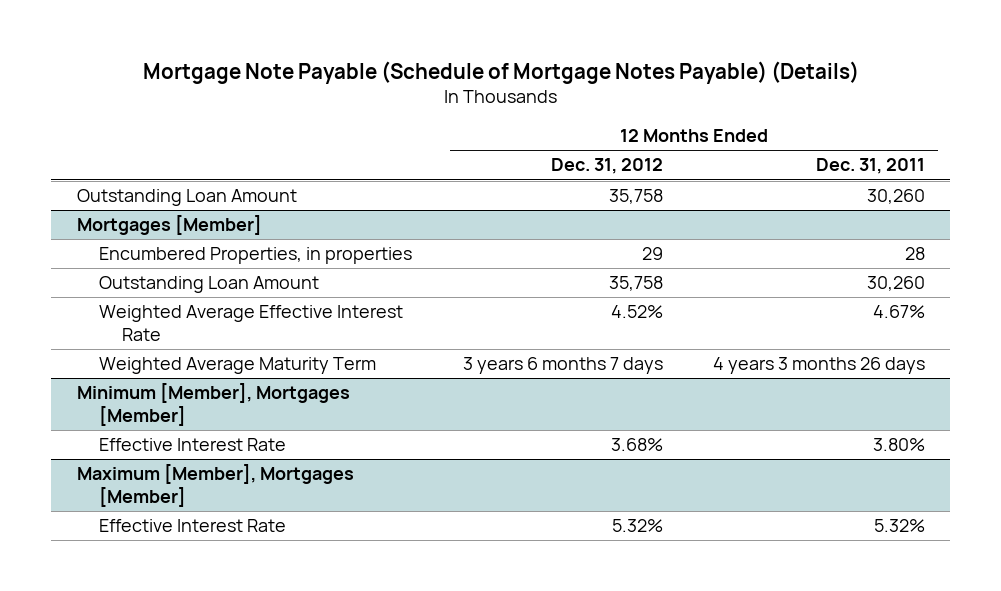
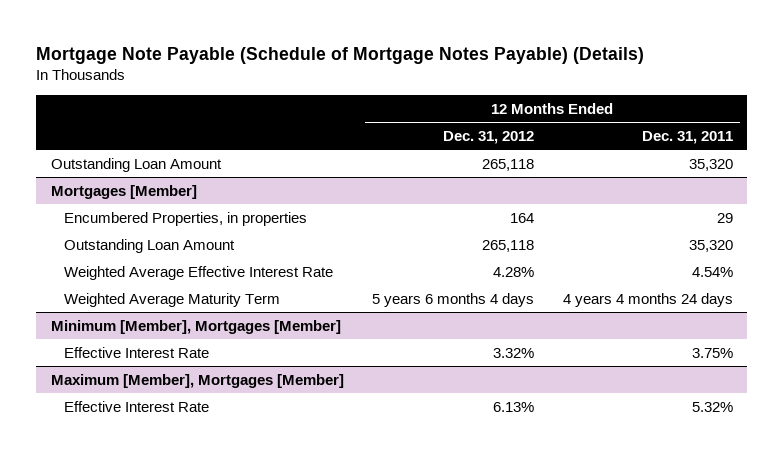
- Outstanding Loan Amount | 35,758 | 30,260
+ Outstanding Loan Amount | 265,118 | 35,320
@ Mortgages [Member]
- Encumbered Properties, in properties | 29 | 28
- Outstanding Loan Amount | 35,758 | 30,260
- Weighted Average Effective Interest Rate | 4.52% | 4.67%
- Weighted Average Maturity Term | 3 years 6 months 7 days | 4 years 3 months 26 days
+ Encumbered Properties, in properties | 164 | 29
+ Outstanding Loan Amount | 265,118 | 35,320
+ Weighted Average Effective Interest Rate | 4.28% | 4.54%
+ Weighted Average Maturity Term | 5 years 6 months 4 days | 4 years 4 months 24 days
@ Minimum [Member], Mortgages [Member]
- Effective Interest Rate | 3.68% | 3.80%
+ Effective Interest Rate | 3.32% | 3.75%
@ Maximum [Member], Mortgages [Member]
- Effective Interest Rate | 5.32% | 5.32%
+ Effective Interest Rate | 6.13% | 5.32%

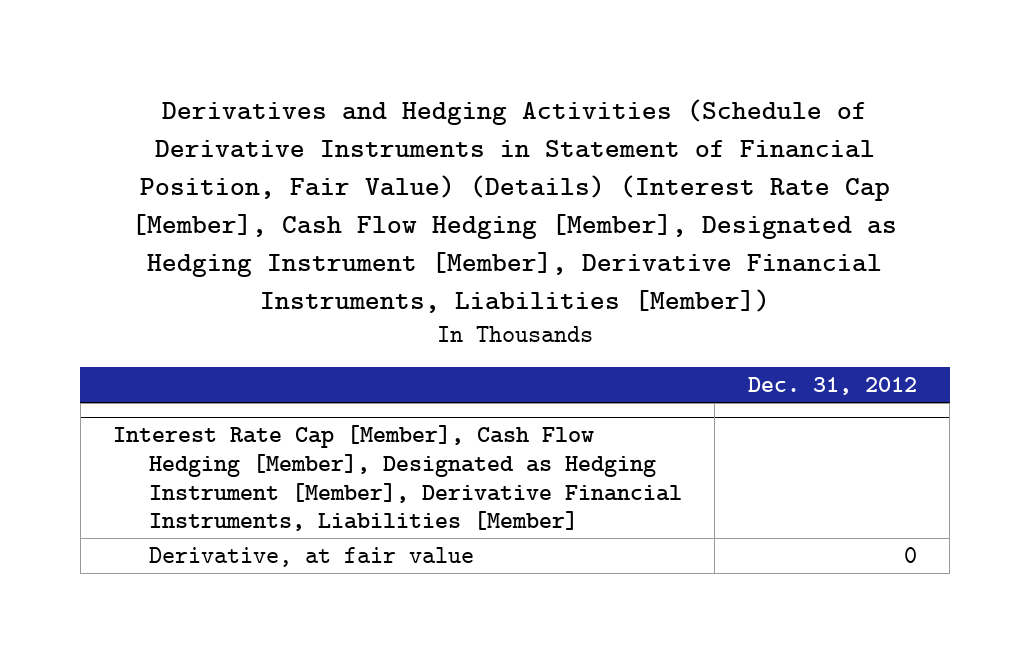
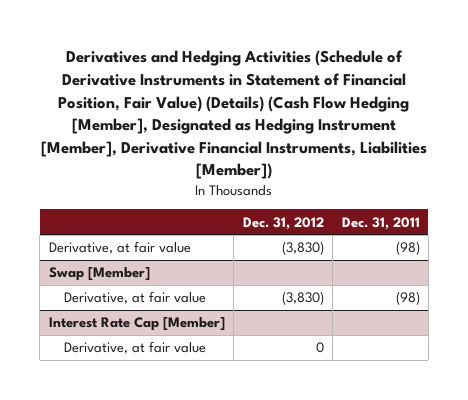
- Derivatives and Hedging Activities (Schedule of Derivative Instruments in Statement of Financial Position, Fair Value) (Details) (Interest Rate Cap [Member], Cash Flow Hedging [Member], Designated as Hedging Instrument [Member], Derivative Financial Instruments, Liabilities [Member])
+ Derivatives and Hedging Activities (Schedule of Derivative Instruments in Statement of Financial Position, Fair Value) (Details) (Cash Flow Hedging [Member], Designated as Hedging Instrument [Member], Derivative Financial Instruments, Liabilities [Member])
- | Dec. 31, 2012
+ | Dec. 31, 2012 | Dec. 31, 2011
- Interest Rate Cap [Member], Cash Flow Hedging [Member], Designated as Hedging Instrument [Member], Derivative Financial Instruments, Liabilities [Member]
+ Derivative, at fair value | (3,830) | (98)
+ Swap [Member]
+ Derivative, at fair value | (3,830) | (98)
+ Interest Rate Cap [Member]

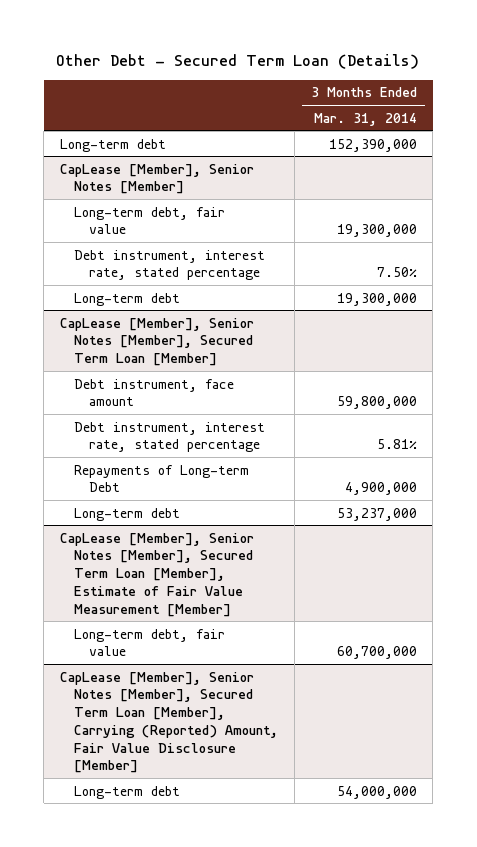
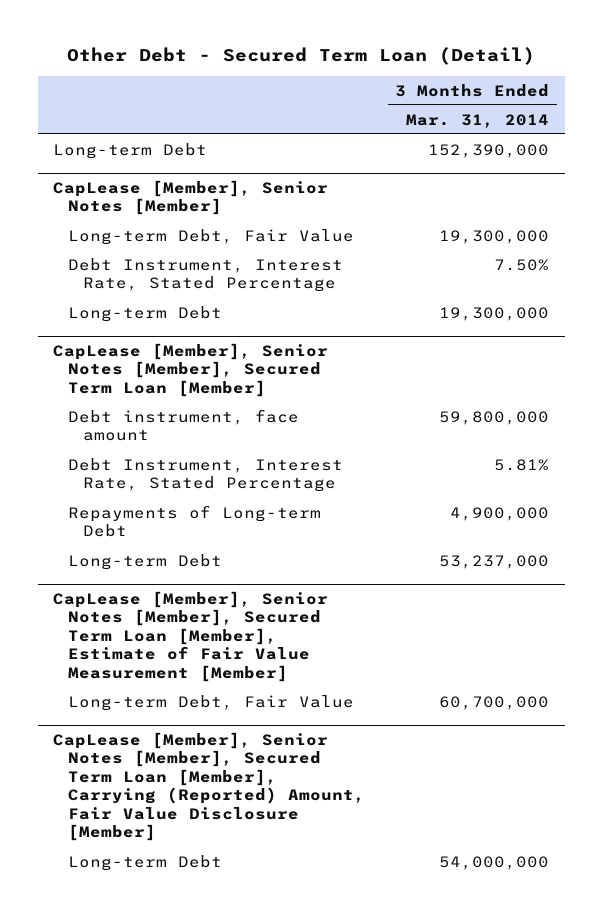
- Other Debt - Secured Term Loan (Details)
+ Other Debt - Secured Term Loan (Detail)
- Long-term debt | 152,390,000
+ Long-term Debt | 152,390,000
@ CapLease [Member], Senior Notes [Member]
- Long-term debt, fair value | 19,300,000
- Debt instrument, interest rate, stated percentage | 7.50%
- Long-term debt | 19,300,000
+ Long-term Debt, Fair Value | 19,300,000
+ Debt Instrument, Interest Rate, Stated Percentage | 7.50%
+ Long-term Debt | 19,300,000
@ CapLease [Member], Senior Notes [Member], Secured Term Loan [Member]
- Debt instrument, interest rate, stated percentage | 5.81%
+ Debt Instrument, Interest Rate, Stated Percentage | 5.81%
- Long-term debt | 53,237,000
+ Long-term Debt | 53,237,000
@ CapLease [Member], Senior Notes [Member], Secured Term Loan [Member], Estimate of Fair Value Measurement [Member]
- Long-term debt, fair value | 60,700,000
+ Long-term Debt, Fair Value | 60,700,000
@ CapLease [Member], Senior Notes [Member], Secured Term Loan [Member], Carrying (Reported) Amount, Fair Value Disclosure [Member]
- Long-term debt | 54,000,000
+ Long-term Debt | 54,000,000

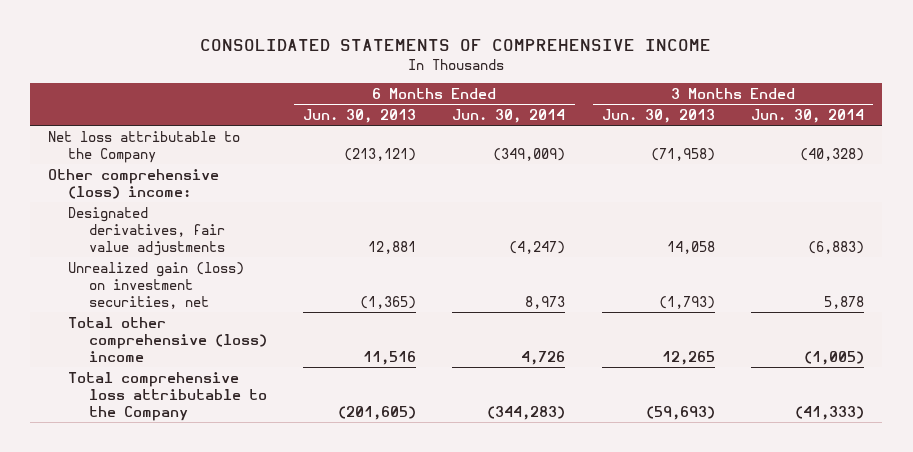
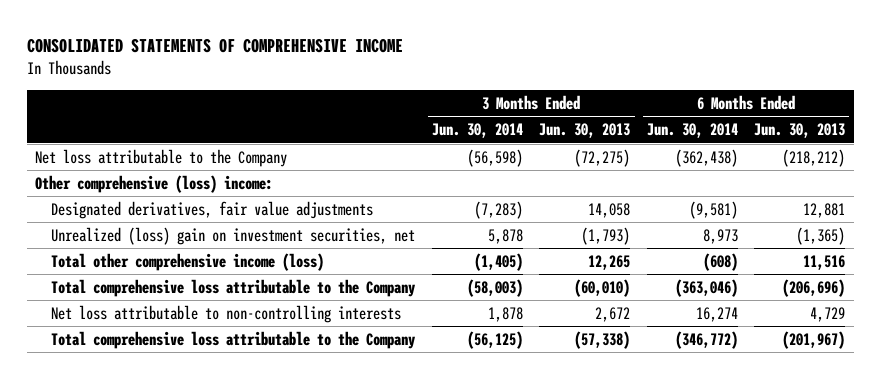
- | 6 Months Ended Jun. 30, 2013 | 6 Months Ended Jun. 30, 2014 | 3 Months Ended Jun. 30, 2013 | 3 Months Ended Jun. 30, 2014
+ | 3 Months Ended Jun. 30, 2014 | 3 Months Ended Jun. 30, 2013 | 6 Months Ended Jun. 30, 2014 | 6 Months Ended Jun. 30, 2013
- Net loss attributable to the Company | (213,121) | (349,009) | (71,958) | (40,328)
+ Net loss attributable to the Company | (56,598) | (72,275) | (362,438) | (218,212)
- Designated derivatives, fair value adjustments | 12,881 | (4,247) | 14,058 | (6,883)
- Unrealized gain (loss) on investment securities, net | (1,365) | 8,973 | (1,793) | 5,878
- Total other comprehensive (loss) income | 11,516 | 4,726 | 12,265 | (1,005)
- Total comprehensive loss attributable to the Company | (201,605) | (344,283) | (59,693) | (41,333)
+ Designated derivatives, fair value adjustments | (7,283) | 14,058 | (9,581) | 12,881
+ Unrealized (loss) gain on investment securities, net | 5,878 | (1,793) | 8,973 | (1,365)
+ Total other comprehensive income (loss) | (1,405) | 12,265 | (608) | 11,516
+ Total comprehensive loss attributable to the Company | (58,003) | (60,010) | (363,046) | (206,696)
+ Net loss attributable to non-controlling interests | 1,878 | 2,672 | 16,274 | 4,729
+ Total comprehensive loss attributable to the Company | (56,125) | (57,338) | (346,772) | (201,967)

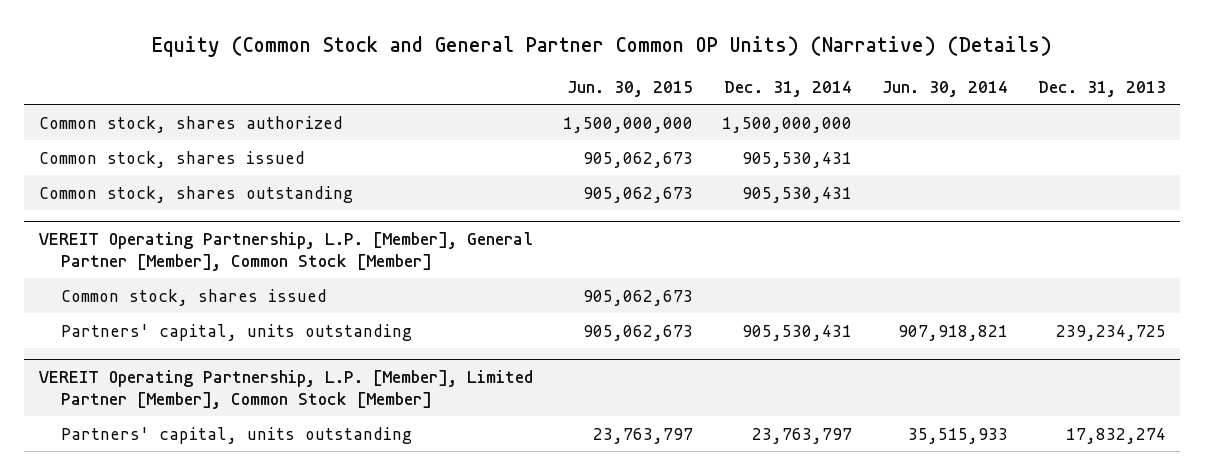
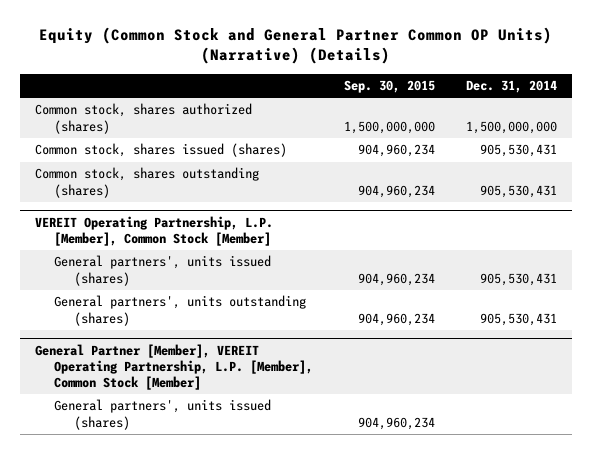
- | Jun. 30, 2015 | Dec. 31, 2014 | Jun. 30, 2014 | Dec. 31, 2013
+ | Sep. 30, 2015 | Dec. 31, 2014
- Common stock, shares authorized | 1,500,000,000 | 1,500,000,000 | |
- Common stock, shares issued | 905,062,673 | 905,530,431 | |
- Common stock, shares outstanding | 905,062,673 | 905,530,431 | |
- VEREIT Operating Partnership, L.P. [Member], General Partner [Member], Common Stock [Member]
- Common stock, shares issued | 905,062,673 | | |
- Partners' capital, units outstanding | 905,062,673 | 905,530,431 | 907,918,821 | 239,234,725
- VEREIT Operating Partnership, L.P. [Member], Limited Partner [Member], Common Stock [Member]
- Partners' capital, units outstanding | 23,763,797 | 23,763,797 | 35,515,933 | 17,832,274
+ Common stock, shares authorized (shares) | 1,500,000,000 | 1,500,000,000
+ Common stock, shares issued (shares) | 904,960,234 | 905,530,431
+ Common stock, shares outstanding (shares) | 904,960,234 | 905,530,431
+ VEREIT Operating Partnership, L.P. [Member], Common Stock [Member]
+ General partners', units issued (shares) | 904,960,234 | 905,530,431
+ General partners', units outstanding (shares) | 904,960,234 | 905,530,431
+ General Partner [Member], VEREIT Operating Partnership, L.P. [Member], Common Stock [Member]
+ General partners', units issued (shares) | 904,960,234 |

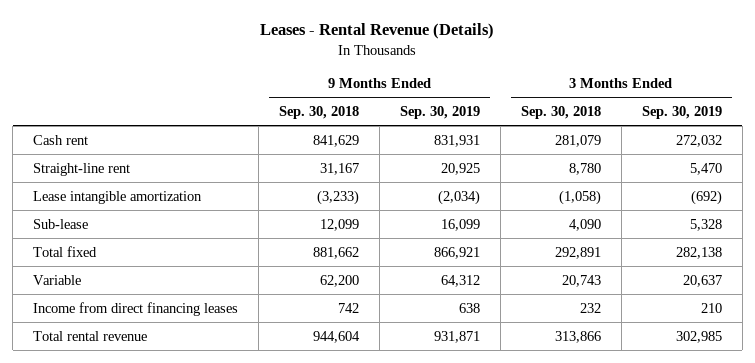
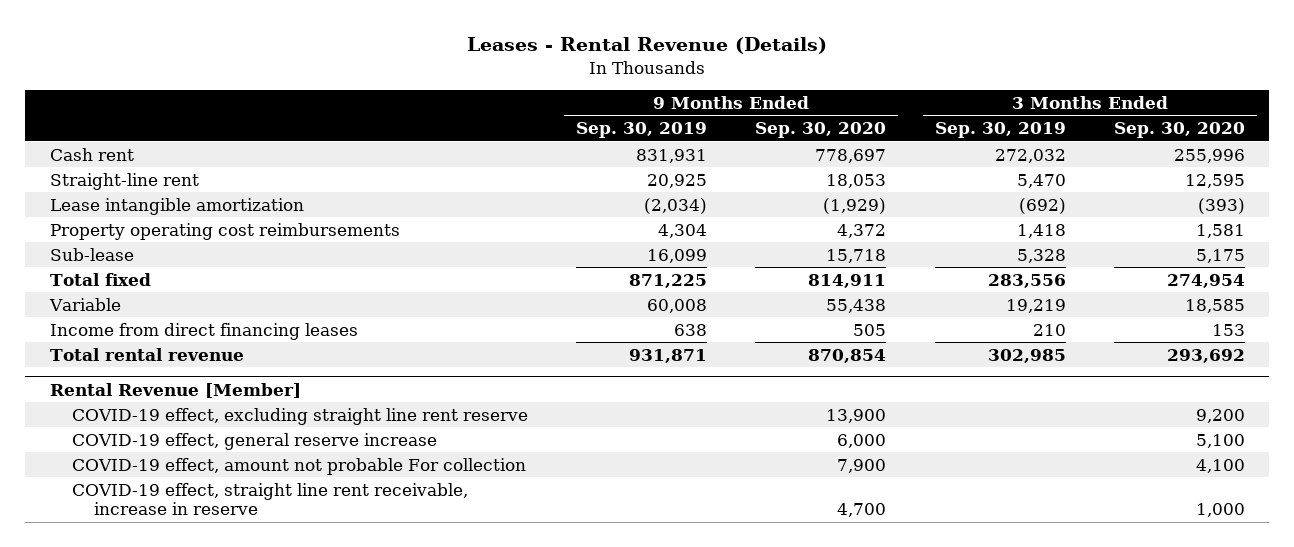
- | 9 Months Ended Sep. 30, 2018 | 9 Months Ended Sep. 30, 2019 | 3 Months Ended Sep. 30, 2018 | 3 Months Ended Sep. 30, 2019
+ | 9 Months Ended Sep. 30, 2019 | 9 Months Ended Sep. 30, 2020 | 3 Months Ended Sep. 30, 2019 | 3 Months Ended Sep. 30, 2020
+ Property operating cost reimbursements | 4,304 | 4,372 | 1,418 | 1,581
- Total fixed | 881,662 | 866,921 | 292,891 | 282,138
- Variable | 62,200 | 64,312 | 20,743 | 20,637
+ Total fixed | 871,225 | 814,911 | 283,556 | 274,954
+ Variable | 60,008 | 55,438 | 19,219 | 18,585
+ Rental Revenue [Member]
+ COVID-19 effect, excluding straight line rent reserve | | 13,900 | | 9,200
+ COVID-19 effect, general reserve increase | | 6,000 | | 5,100
+ COVID-19 effect, amount not probable For collection | | 7,900 | | 4,100
+ COVID-19 effect, straight line rent receivable, increase in reserve | | 4,700 | | 1,000

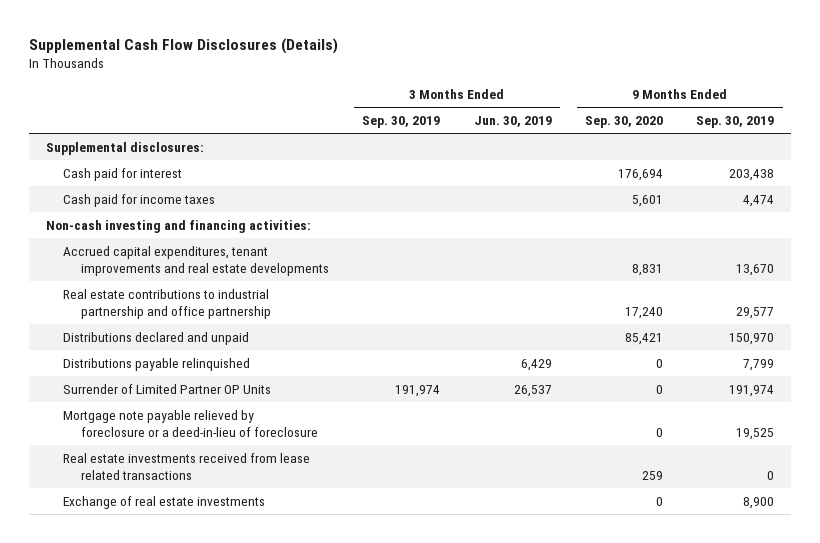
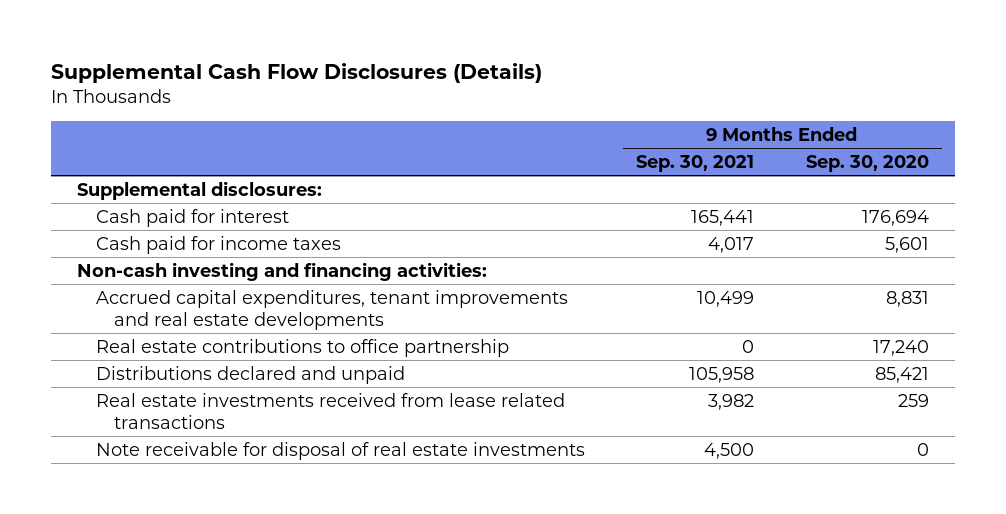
- | 3 Months Ended Sep. 30, 2019 | 3 Months Ended Jun. 30, 2019 | 9 Months Ended Sep. 30, 2020 | 9 Months Ended Sep. 30, 2019
+ | 9 Months Ended Sep. 30, 2021 | 9 Months Ended Sep. 30, 2020
- Real estate contributions to industrial partnership and office partnership | | | 17,240 | 29,577
+ Real estate contributions to office partnership | 0 | 17,240
- Distributions payable relinquished | | 6,429 | 0 | 7,799
- Surrender of Limited Partner OP Units | 191,974 | 26,537 | 0 | 191,974
- Mortgage note payable relieved by foreclosure or a deed-in-lieu of foreclosure | | | 0 | 19,525
- Exchange of real estate investments | | | 0 | 8,900
+ Note receivable for disposal of real estate investments | 4,500 | 0

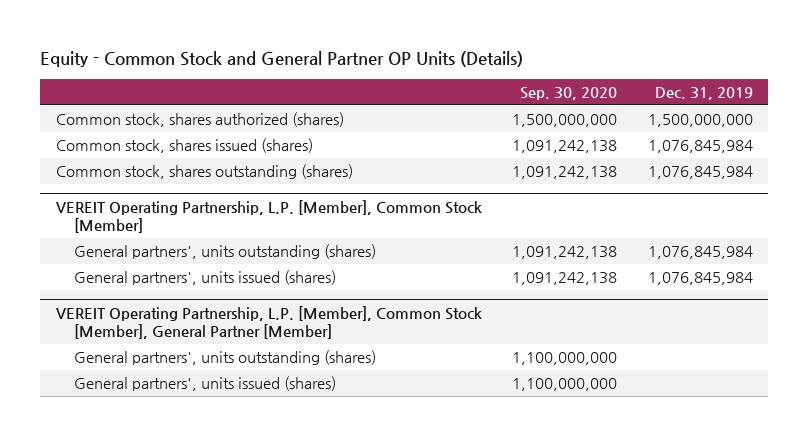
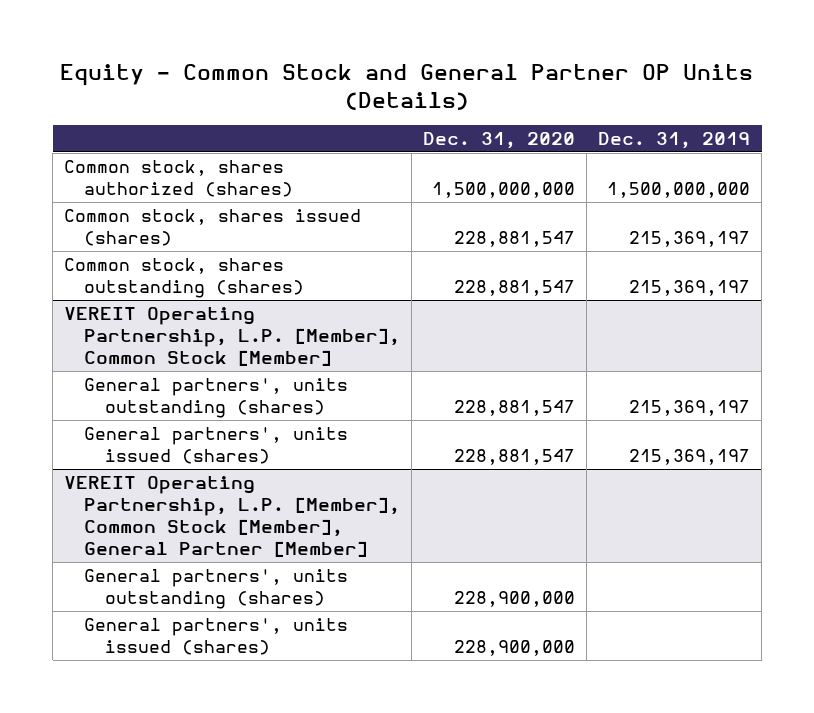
- | Sep. 30, 2020 | Dec. 31, 2019
+ | Dec. 31, 2020 | Dec. 31, 2019
- Common stock, shares issued (shares) | 1,091,242,138 | 1,076,845,984
- Common stock, shares outstanding (shares) | 1,091,242,138 | 1,076,845,984
+ Common stock, shares issued (shares) | 228,881,547 | 215,369,197
+ Common stock, shares outstanding (shares) | 228,881,547 | 215,369,197
@ VEREIT Operating Partnership, L.P. [Member], Common Stock [Member]
- General partners', units outstanding (shares) | 1,091,242,138 | 1,076,845,984
- General partners', units issued (shares) | 1,091,242,138 | 1,076,845,984
+ General partners', units outstanding (shares) | 228,881,547 | 215,369,197
+ General partners', units issued (shares) | 228,881,547 | 215,369,197

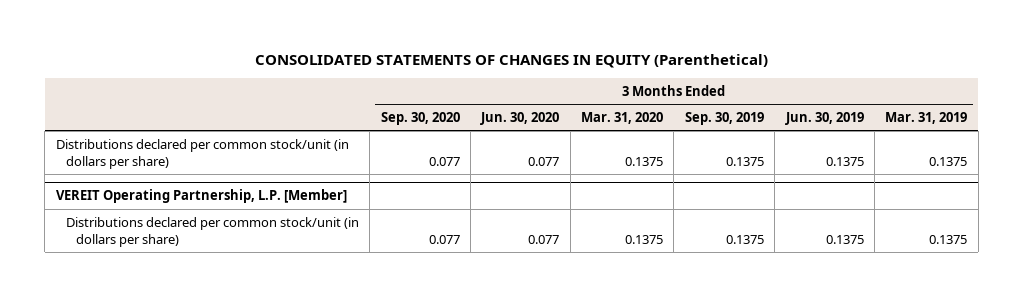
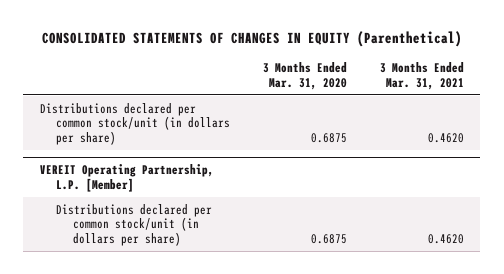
- | 3 Months Ended Sep. 30, 2020 | 3 Months Ended Jun. 30, 2020 | 3 Months Ended Mar. 31, 2020 | 3 Months Ended Sep. 30, 2019 | 3 Months Ended Jun. 30, 2019 | 3 Months Ended Mar. 31, 2019
+ | 3 Months Ended Mar. 31, 2020 | 3 Months Ended Mar. 31, 2021
- Distributions declared per common stock/unit (in dollars per share) | 0.077 | 0.077 | 0.1375 | 0.1375 | 0.1375 | 0.1375
+ Distributions declared per common stock/unit (in dollars per share) | 0.6875 | 0.4620
@ VEREIT Operating Partnership, L.P. [Member]
- Distributions declared per common stock/unit (in dollars per share) | 0.077 | 0.077 | 0.1375 | 0.1375 | 0.1375 | 0.1375
+ Distributions declared per common stock/unit (in dollars per share) | 0.6875 | 0.4620

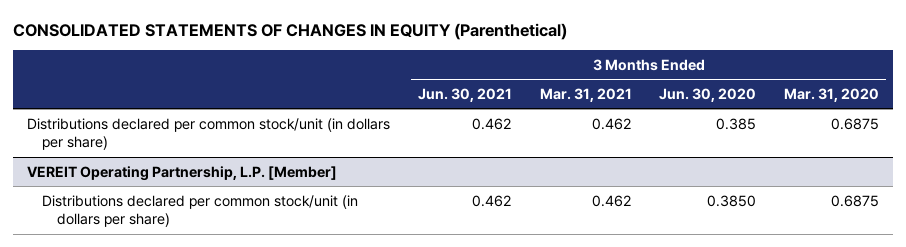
- | 3 Months Ended Mar. 31, 2020 | 3 Months Ended Mar. 31, 2021
+ | 3 Months Ended Jun. 30, 2021 | 3 Months Ended Mar. 31, 2021 | 3 Months Ended Jun. 30, 2020 | 3 Months Ended Mar. 31, 2020
- Distributions declared per common stock/unit (in dollars per share) | 0.6875 | 0.4620
+ Distributions declared per common stock/unit (in dollars per share) | 0.462 | 0.462 | 0.385 | 0.6875
@ VEREIT Operating Partnership, L.P. [Member]
- Distributions declared per common stock/unit (in dollars per share) | 0.6875 | 0.4620
+ Distributions declared per common stock/unit (in dollars per share) | 0.462 | 0.462 | 0.3850 | 0.6875

